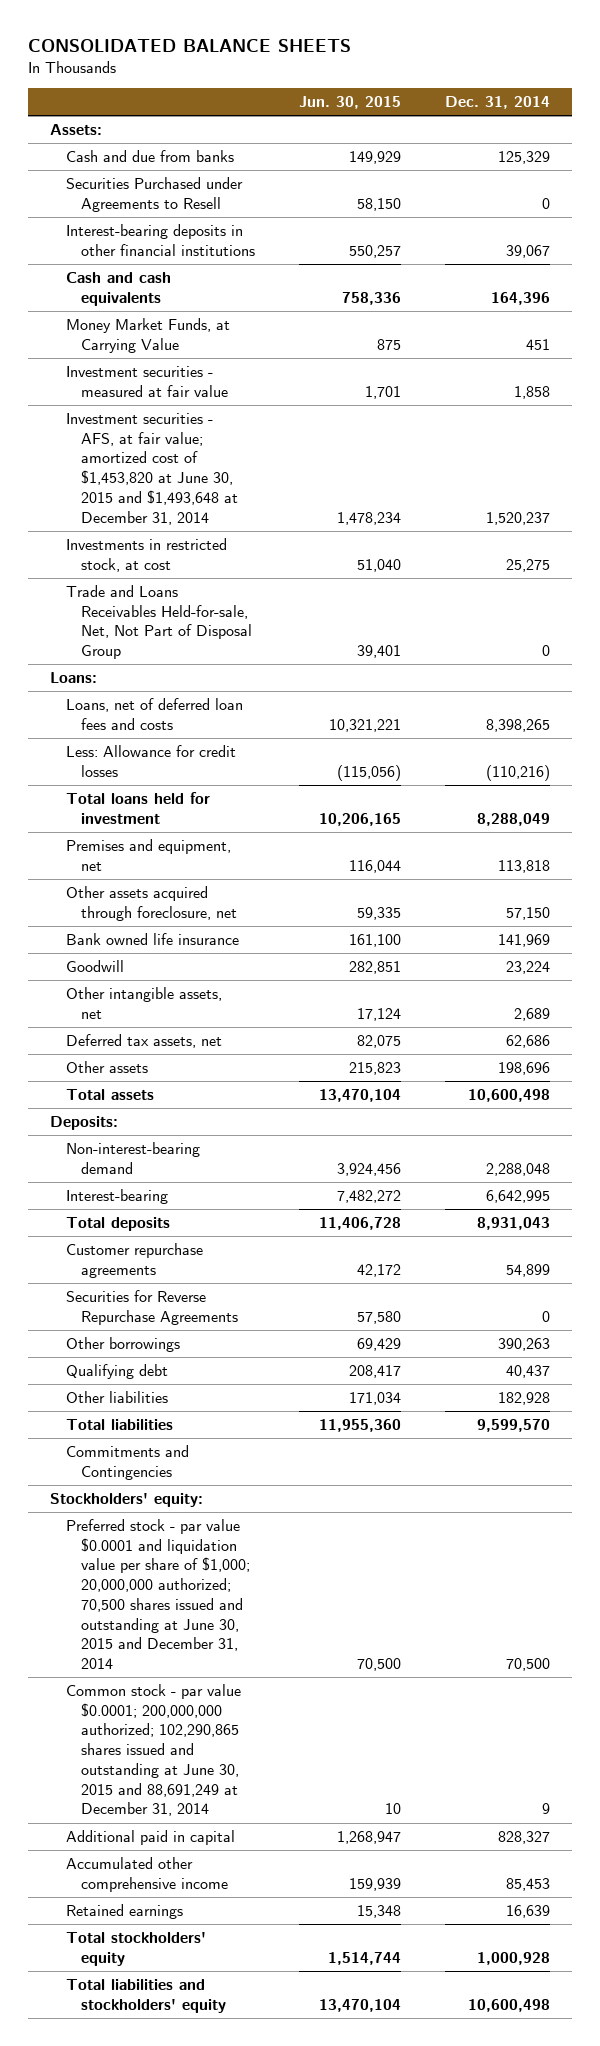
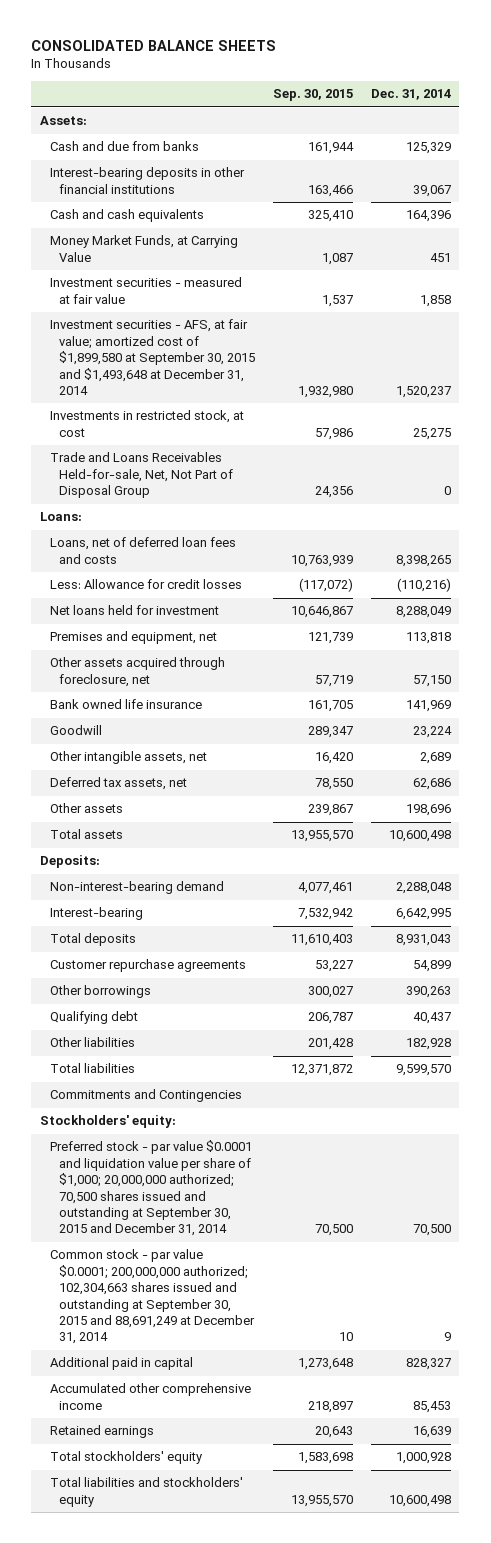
- | Jun. 30, 2015 | Dec. 31, 2014
+ | Sep. 30, 2015 | Dec. 31, 2014
- Securities Purchased under Agreements to Resell | 58,150 | 0
- Investment securities - AFS, at fair value; amortized cost of $1,453,820 at June 30, 2015 and $1,493,648 at December 31, 2014 | 1,478,234 | 1,520,237
+ Investment securities - AFS, at fair value; amortized cost of $1,899,580 at September 30, 2015 and $1,493,648 at December 31, 2014 | 1,932,980 | 1,520,237
- Total loans held for investment | 10,206,165 | 8,288,049
+ Net loans held for investment | 10,646,867 | 8,288,049
- Securities for Reverse Repurchase Agreements | 57,580 | 0
- Preferred stock - par value $0.0001 and liquidation value per share of $1,000; 20,000,000 authorized; 70,500 shares issued and outstanding at June 30, 2015 and December 31, 2014 | 70,500 | 70,500
- Common stock - par value $0.0001; 200,000,000 authorized; 102,290,865 shares issued and outstanding at June 30, 2015 and 88,691,249 at December 31, 2014 | 10 | 9
+ Preferred stock - par value $0.0001 and liquidation value per share of $1,000; 20,000,000 authorized; 70,500 shares issued and outstanding at September 30, 2015 and December 31, 2014 | 70,500 | 70,500
+ Common stock - par value $0.0001; 200,000,000 authorized; 102,304,663 shares issued and outstanding at September 30, 2015 and 88,691,249 at December 31, 2014 | 10 | 9

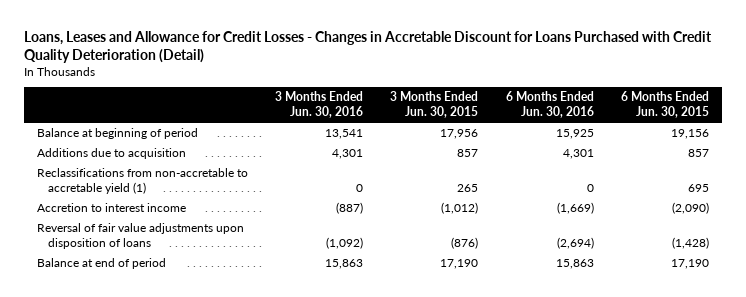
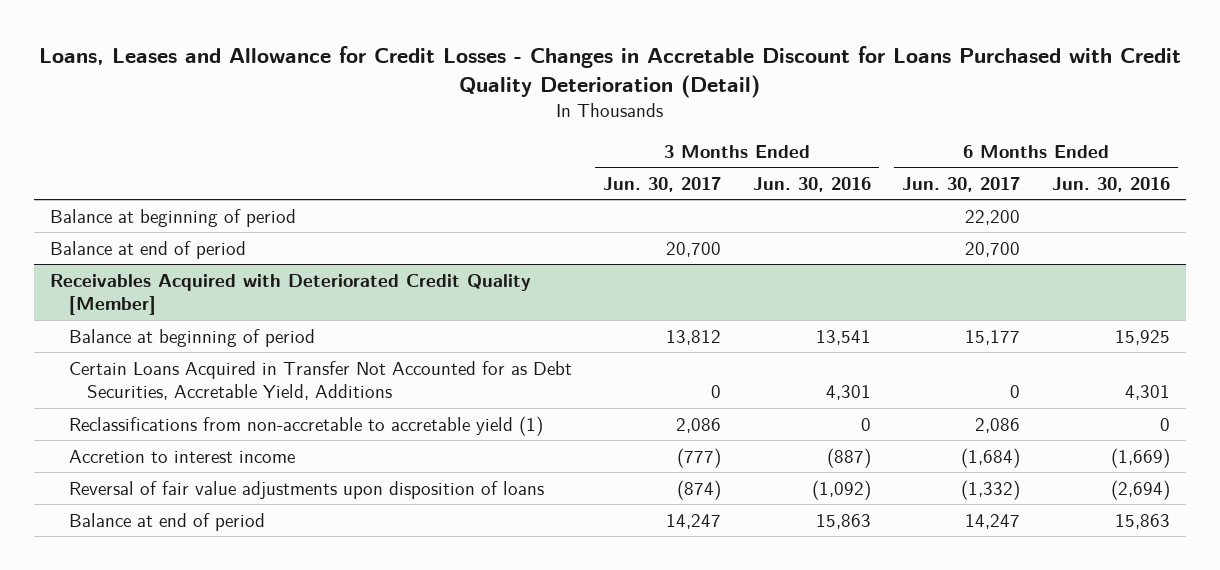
- | 3 Months Ended Jun. 30, 2016 | 3 Months Ended Jun. 30, 2015 | 6 Months Ended Jun. 30, 2016 | 6 Months Ended Jun. 30, 2015
+ | 3 Months Ended Jun. 30, 2017 | 3 Months Ended Jun. 30, 2016 | 6 Months Ended Jun. 30, 2017 | 6 Months Ended Jun. 30, 2016
+ Balance at beginning of period | | | 22,200 |
+ Balance at end of period | 20,700 | | 20,700 |
+ Receivables Acquired with Deteriorated Credit Quality [Member]
- Additions due to acquisition | 4,301 | 857 | 4,301 | 857
+ Certain Loans Acquired in Transfer Not Accounted for as Debt Securities, Accretable Yield, Additions | 0 | 4,301 | 0 | 4,301

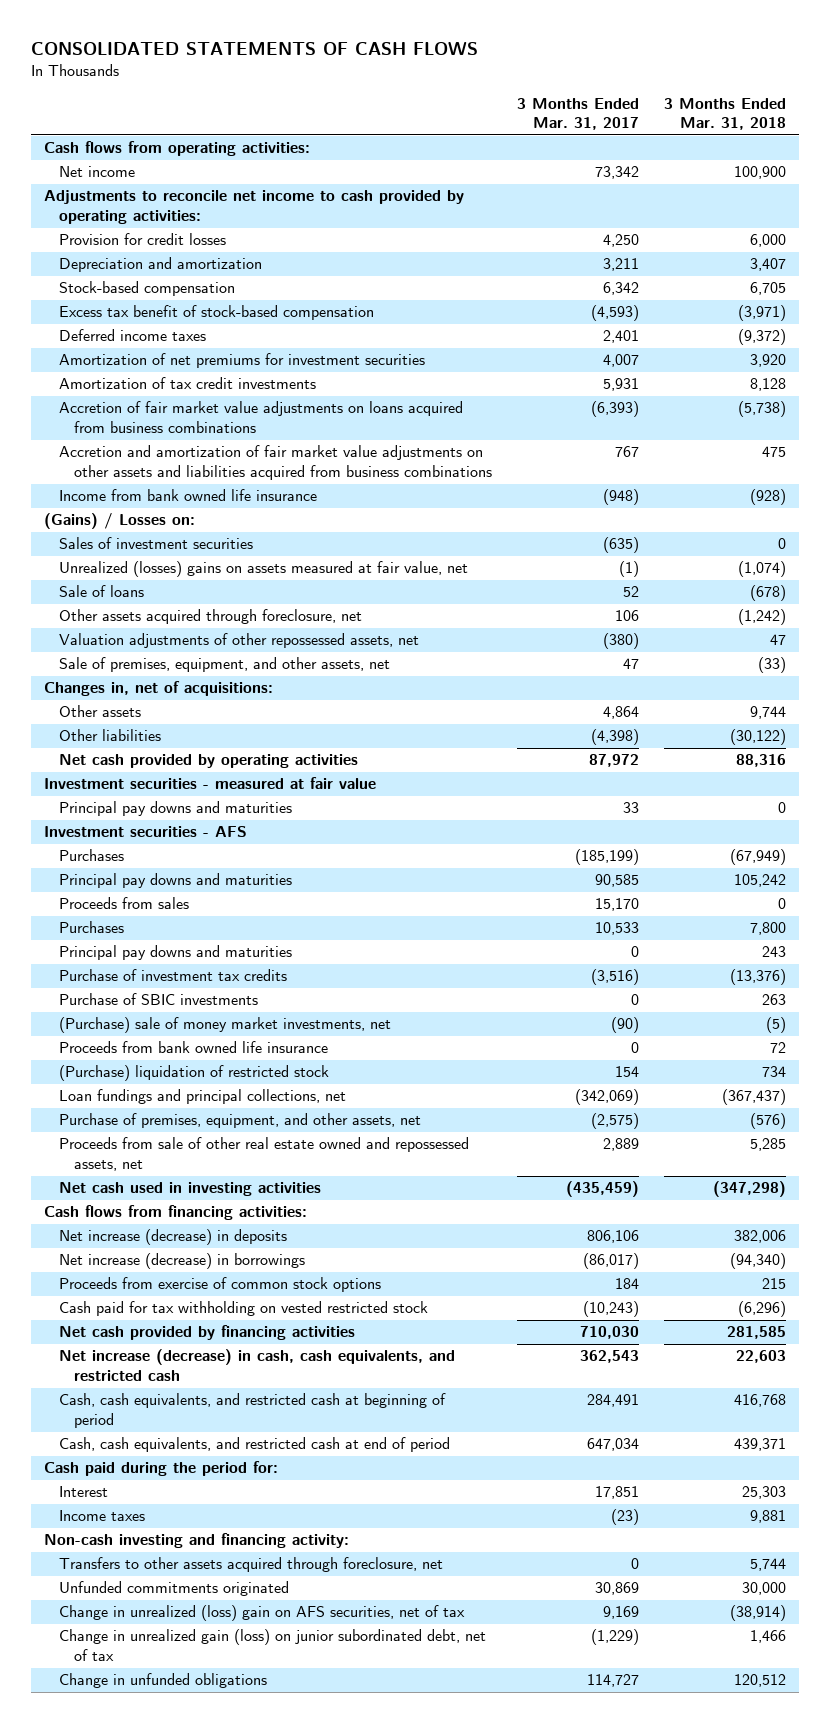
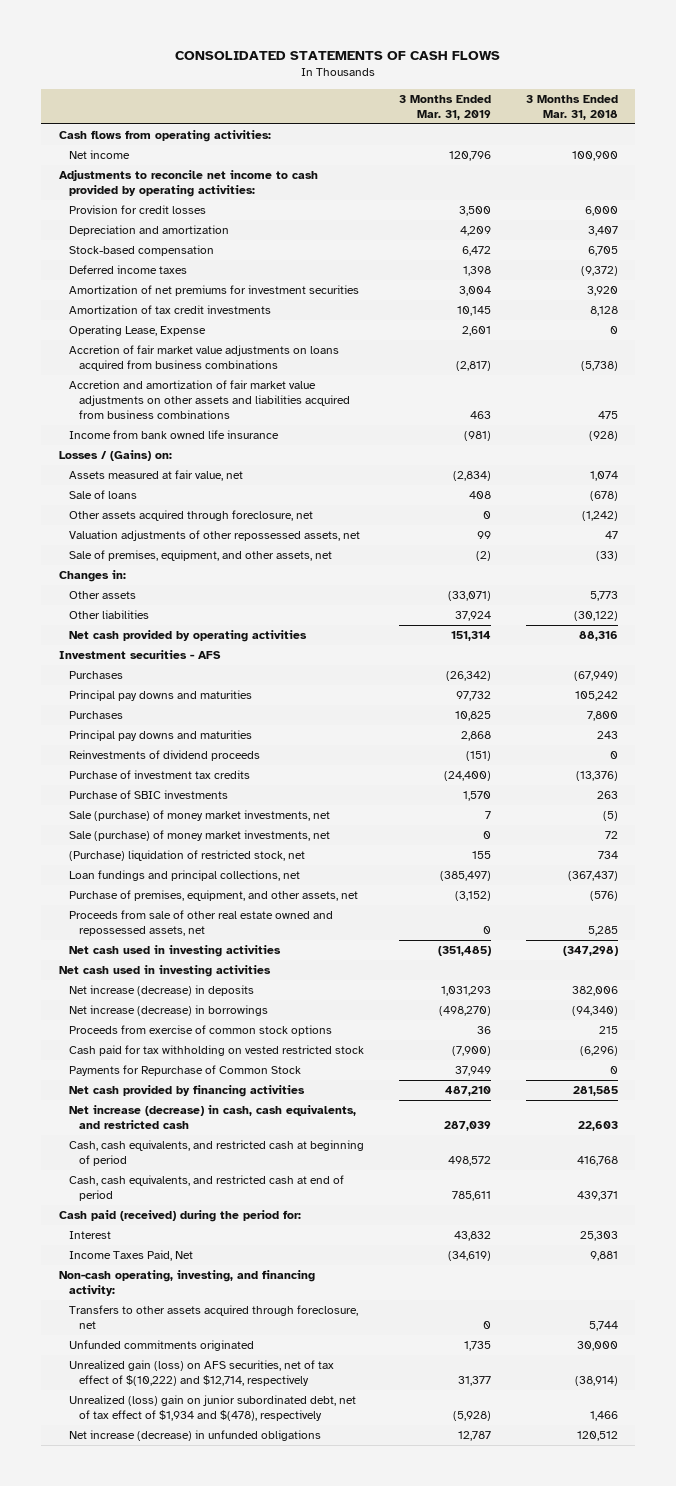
- | 3 Months Ended Mar. 31, 2017 | 3 Months Ended Mar. 31, 2018
+ | 3 Months Ended Mar. 31, 2019 | 3 Months Ended Mar. 31, 2018
- Excess tax benefit of stock-based compensation | (4,593) | (3,971)
+ Operating Lease, Expense | 2,601 | 0
- (Gains) / Losses on:
- Sales of investment securities | (635) | 0
- Unrealized (losses) gains on assets measured at fair value, net | (1) | (1,074)
+ Losses / (Gains) on:
+ Assets measured at fair value, net | (2,834) | 1,074
- Changes in, net of acquisitions:
- Other assets | 4,864 | 9,744
+ Changes in:
+ Other assets | (33,071) | 5,773
- Investment securities - measured at fair value
- Principal pay downs and maturities | 33 | 0
- Proceeds from sales | 15,170 | 0
+ Reinvestments of dividend proceeds | (151) | 0
- (Purchase) sale of money market investments, net | (90) | (5)
- Proceeds from bank owned life insurance | 0 | 72
- (Purchase) liquidation of restricted stock | 154 | 734
+ Sale (purchase) of money market investments, net | 7 | (5)
+ Sale (purchase) of money market investments, net | 0 | 72
+ (Purchase) liquidation of restricted stock, net | 155 | 734
- Cash flows from financing activities:
+ Net cash used in investing activities
+ Payments for Repurchase of Common Stock | 37,949 | 0
- Cash paid during the period for:
+ Cash paid (received) during the period for:
- Income taxes | (23) | 9,881
- Non-cash investing and financing activity:
+ Income Taxes Paid, Net | (34,619) | 9,881
+ Non-cash operating, investing, and financing activity:
- Change in unrealized (loss) gain on AFS securities, net of tax | 9,169 | (38,914)
- Change in unrealized gain (loss) on junior subordinated debt, net of tax | (1,229) | 1,466
- Change in unfunded obligations | 114,727 | 120,512
+ Unrealized gain (loss) on AFS securities, net of tax effect of $(10,222) and $12,714, respectively | 31,377 | (38,914)
+ Unrealized (loss) gain on junior subordinated debt, net of tax effect of $1,934 and $(478), respectively | (5,928) | 1,466
+ Net increase (decrease) in unfunded obligations | 12,787 | 120,512

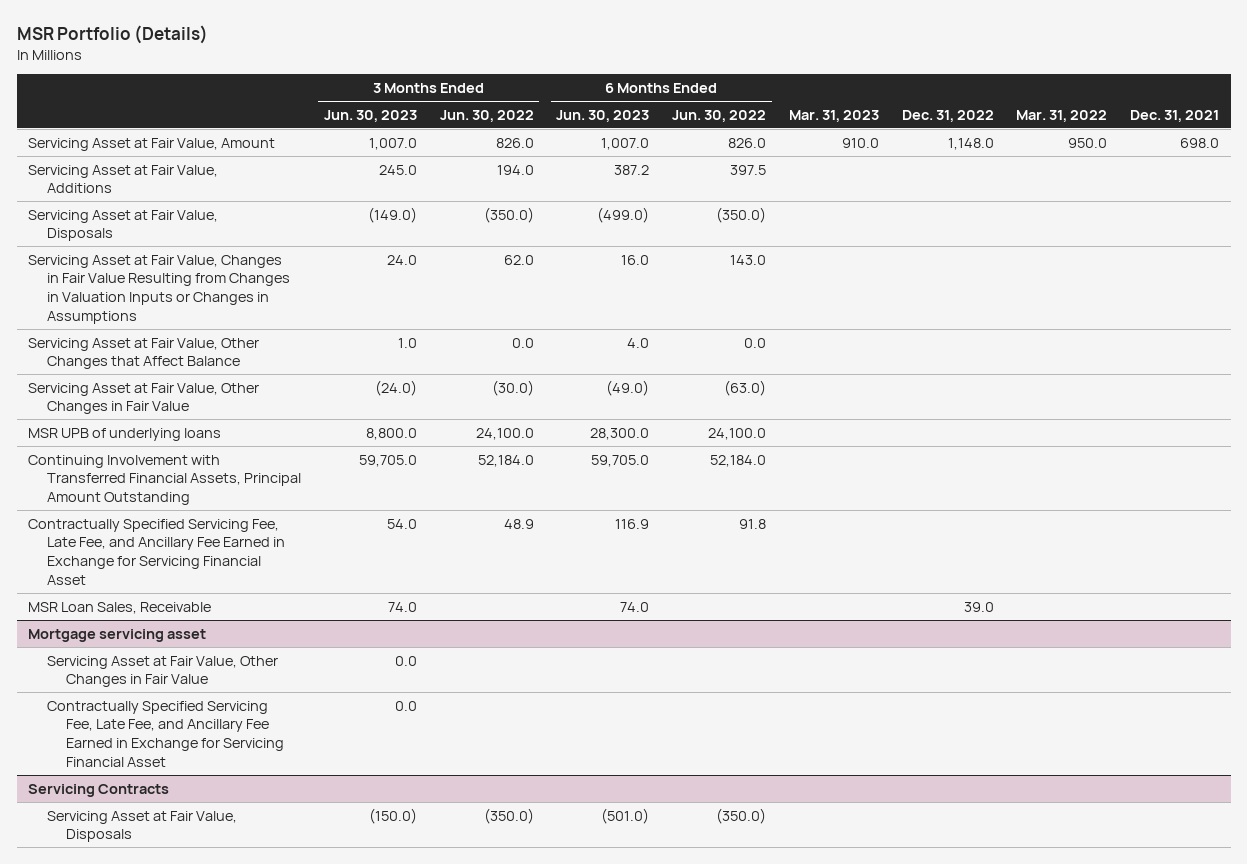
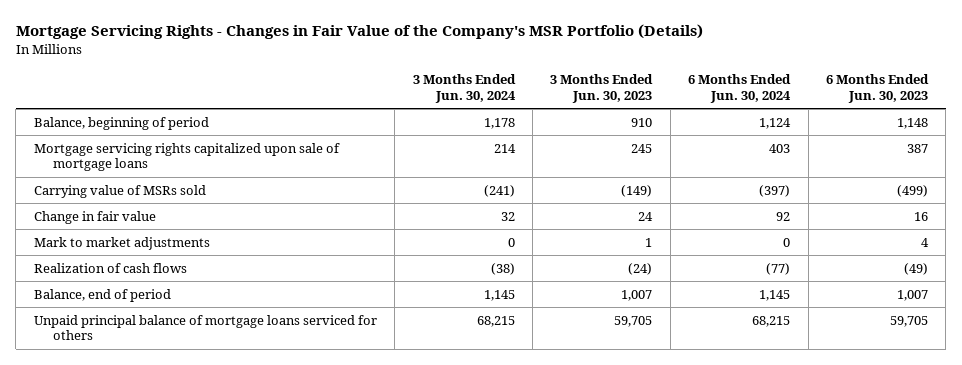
- MSR Portfolio (Details)
+ Mortgage Servicing Rights - Changes in Fair Value of the Company's MSR Portfolio (Details)
- | 3 Months Ended Jun. 30, 2023 | 3 Months Ended Jun. 30, 2022 | 6 Months Ended Jun. 30, 2023 | 6 Months Ended Jun. 30, 2022 | Mar. 31, 2023 | Dec. 31, 2022 | Mar. 31, 2022 | Dec. 31, 2021
+ | 3 Months Ended Jun. 30, 2024 | 3 Months Ended Jun. 30, 2023 | 6 Months Ended Jun. 30, 2024 | 6 Months Ended Jun. 30, 2023
- Servicing Asset at Fair Value, Amount | 1,007.0 | 826.0 | 1,007.0 | 826.0 | 910.0 | 1,148.0 | 950.0 | 698.0
- Servicing Asset at Fair Value, Additions | 245.0 | 194.0 | 387.2 | 397.5 | | | |
- Servicing Asset at Fair Value, Disposals | (149.0) | (350.0) | (499.0) | (350.0) | | | |
- Servicing Asset at Fair Value, Changes in Fair Value Resulting from Changes in Valuation Inputs or Changes in Assumptions | 24.0 | 62.0 | 16.0 | 143.0 | | | |
- Servicing Asset at Fair Value, Other Changes that Affect Balance | 1.0 | 0.0 | 4.0 | 0.0 | | | |
- Servicing Asset at Fair Value, Other Changes in Fair Value | (24.0) | (30.0) | (49.0) | (63.0) | | | |
- MSR UPB of underlying loans | 8,800.0 | 24,100.0 | 28,300.0 | 24,100.0 | | | |
- Continuing Involvement with Transferred Financial Assets, Principal Amount Outstanding | 59,705.0 | 52,184.0 | 59,705.0 | 52,184.0 | | | |
- Contractually Specified Servicing Fee, Late Fee, and Ancillary Fee Earned in Exchange for Servicing Financial Asset | 54.0 | 48.9 | 116.9 | 91.8 | | | |
- MSR Loan Sales, Receivable | 74.0 | | 74.0 | | | 39.0 | |
- Mortgage servicing asset
- Servicing Asset at Fair Value, Other Changes in Fair Value | 0.0 | | | | | | |
- Contractually Specified Servicing Fee, Late Fee, and Ancillary Fee Earned in Exchange for Servicing Financial Asset | 0.0 | | | | | | |
- Servicing Contracts
- Servicing Asset at Fair Value, Disposals | (150.0) | (350.0) | (501.0) | (350.0) | | | |
+ Balance, beginning of period | 1,178 | 910 | 1,124 | 1,148
+ Mortgage servicing rights capitalized upon sale of mortgage loans | 214 | 245 | 403 | 387
+ Carrying value of MSRs sold | (241) | (149) | (397) | (499)
+ Change in fair value | 32 | 24 | 92 | 16
+ Mark to market adjustments | 0 | 1 | 0 | 4
+ Realization of cash flows | (38) | (24) | (77) | (49)
+ Balance, end of period | 1,145 | 1,007 | 1,145 | 1,007
+ Unpaid principal balance of mortgage loans serviced for others | 68,215 | 59,705 | 68,215 | 59,705

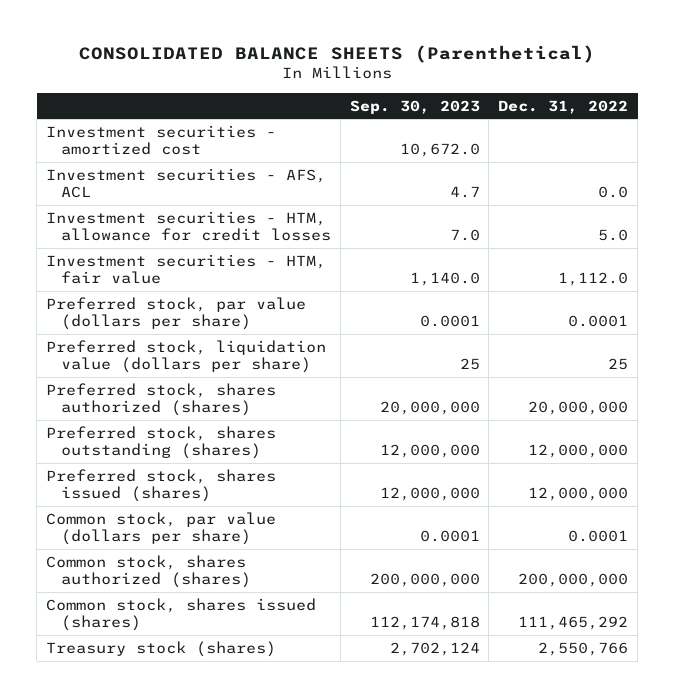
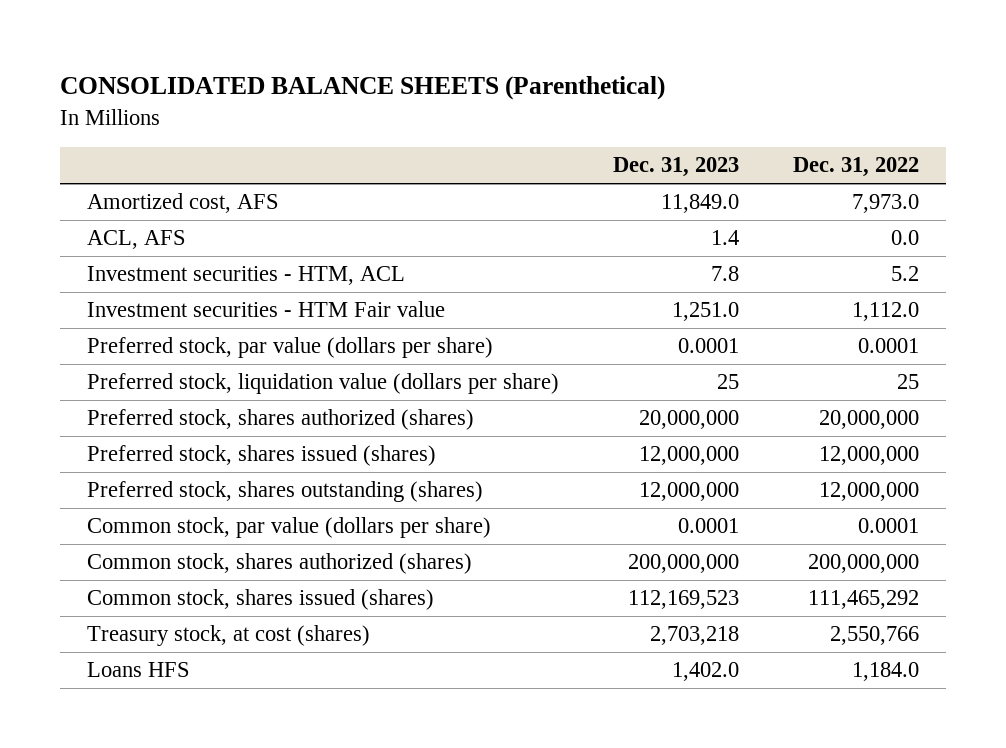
- | Sep. 30, 2023 | Dec. 31, 2022
+ | Dec. 31, 2023 | Dec. 31, 2022
- Investment securities - amortized cost | 10,672.0 |
- Investment securities - AFS, ACL | 4.7 | 0.0
- Investment securities - HTM, allowance for credit losses | 7.0 | 5.0
- Investment securities - HTM, fair value | 1,140.0 | 1,112.0
+ Amortized cost, AFS | 11,849.0 | 7,973.0
+ ACL, AFS | 1.4 | 0.0
+ Investment securities - HTM, ACL | 7.8 | 5.2
+ Investment securities - HTM Fair value | 1,251.0 | 1,112.0
moved down: Preferred stock, shares outstanding (shares) | 12,000,000 | 12,000,000
- Treasury stock (shares) | 2,702,124 | 2,550,766
+ Treasury stock, at cost (shares) | 2,703,218 | 2,550,766
+ Loans HFS | 1,402.0 | 1,184.0

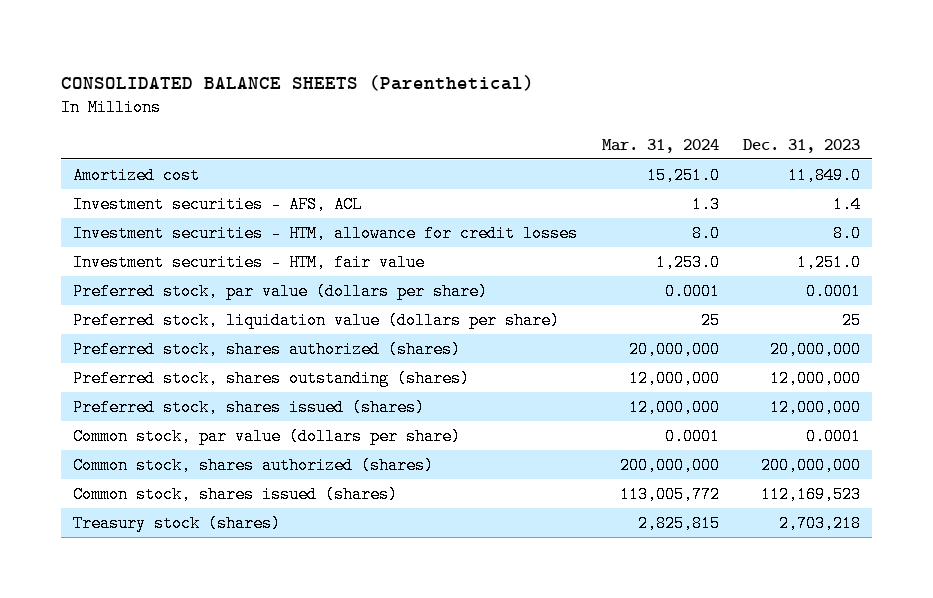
- | Dec. 31, 2023 | Dec. 31, 2022
+ | Mar. 31, 2024 | Dec. 31, 2023
- Amortized cost, AFS | 11,849.0 | 7,973.0
- ACL, AFS | 1.4 | 0.0
- Investment securities - HTM, ACL | 7.8 | 5.2
- Investment securities - HTM Fair value | 1,251.0 | 1,112.0
+ Amortized cost | 15,251.0 | 11,849.0
+ Investment securities - AFS, ACL | 1.3 | 1.4
+ Investment securities - HTM, allowance for credit losses | 8.0 | 8.0
+ Investment securities - HTM, fair value | 1,253.0 | 1,251.0
moved down: Preferred stock, shares issued (shares) | 12,000,000 | 12,000,000
- Treasury stock, at cost (shares) | 2,703,218 | 2,550,766
- Loans HFS | 1,402.0 | 1,184.0
+ Treasury stock (shares) | 2,825,815 | 2,703,218

